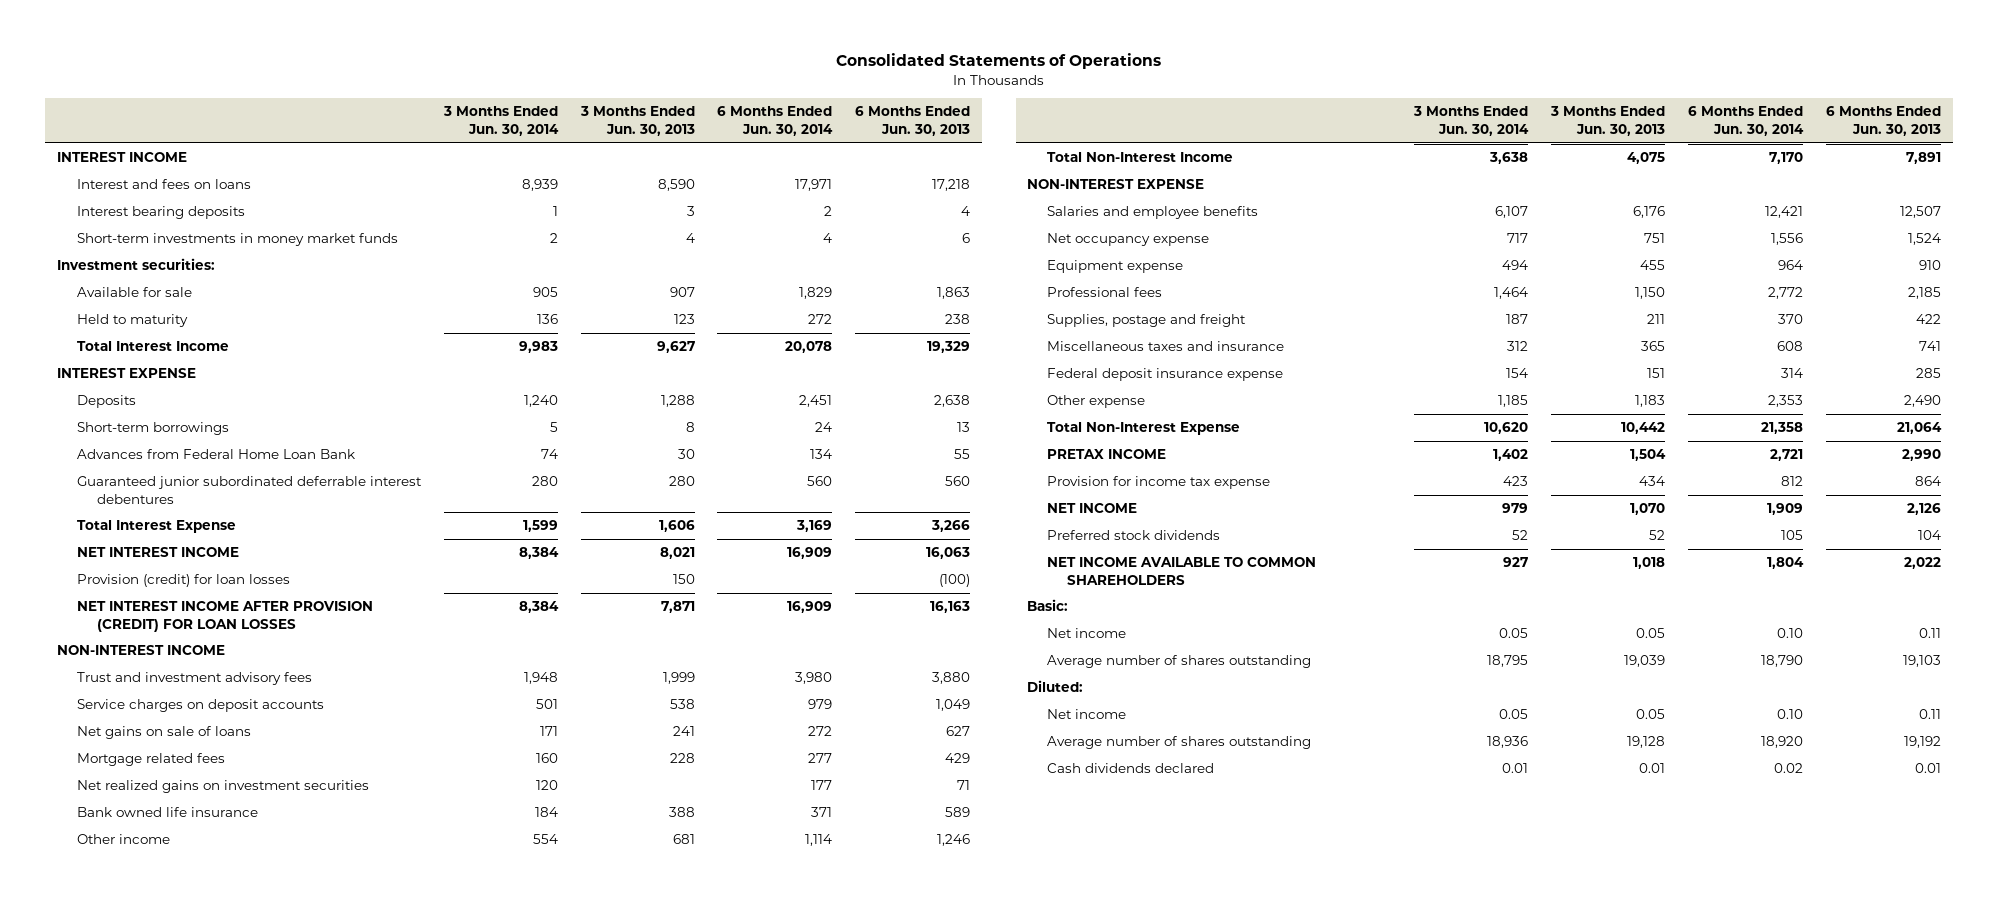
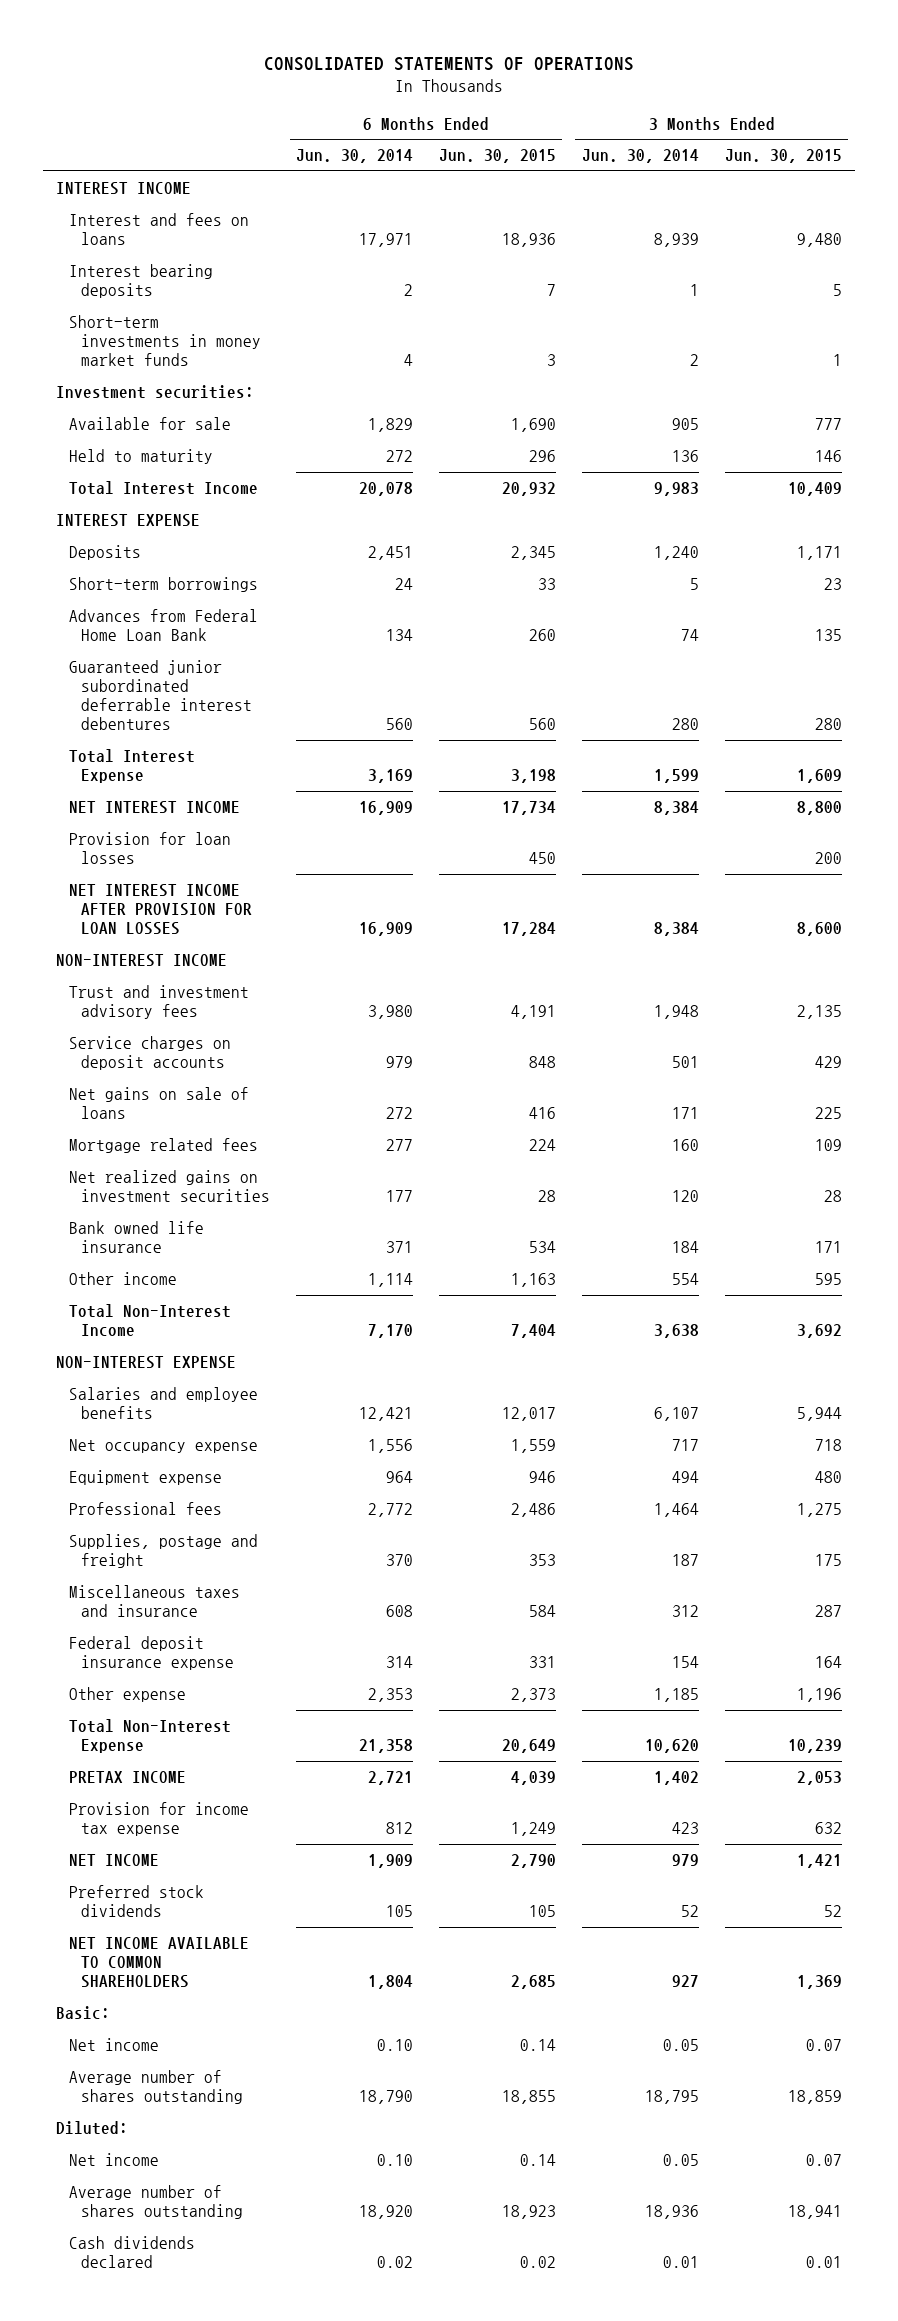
- Consolidated Statements of Operations
+ CONSOLIDATED STATEMENTS OF OPERATIONS
- | 3 Months Ended Jun. 30, 2014 | 3 Months Ended Jun. 30, 2013 | 6 Months Ended Jun. 30, 2014 | 6 Months Ended Jun. 30, 2013
+ | 6 Months Ended Jun. 30, 2014 | 6 Months Ended Jun. 30, 2015 | 3 Months Ended Jun. 30, 2014 | 3 Months Ended Jun. 30, 2015
- Provision (credit) for loan losses | | 150 | | (100)
- NET INTEREST INCOME AFTER PROVISION (CREDIT) FOR LOAN LOSSES | 8,384 | 7,871 | 16,909 | 16,163
+ Provision for loan losses | | 450 | | 200
+ NET INTEREST INCOME AFTER PROVISION FOR LOAN LOSSES | 16,909 | 17,284 | 8,384 | 8,600

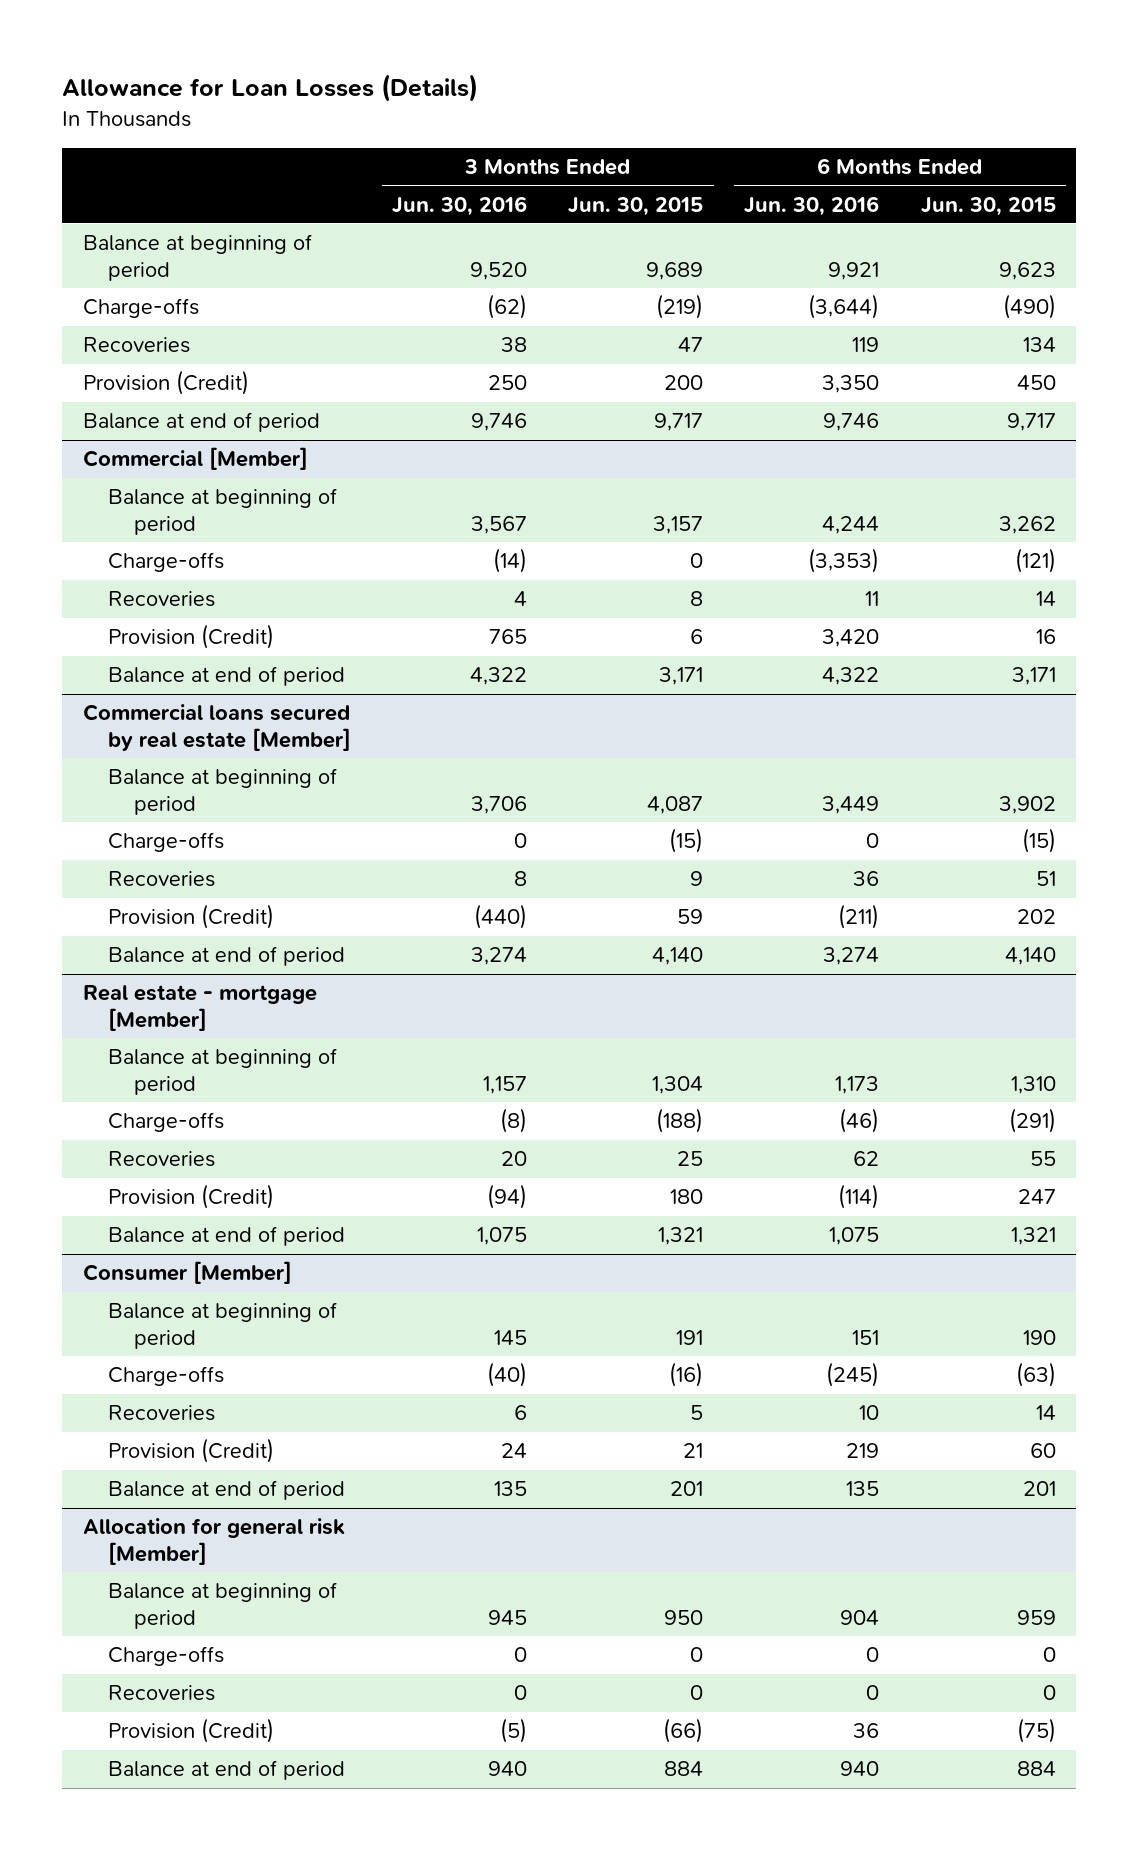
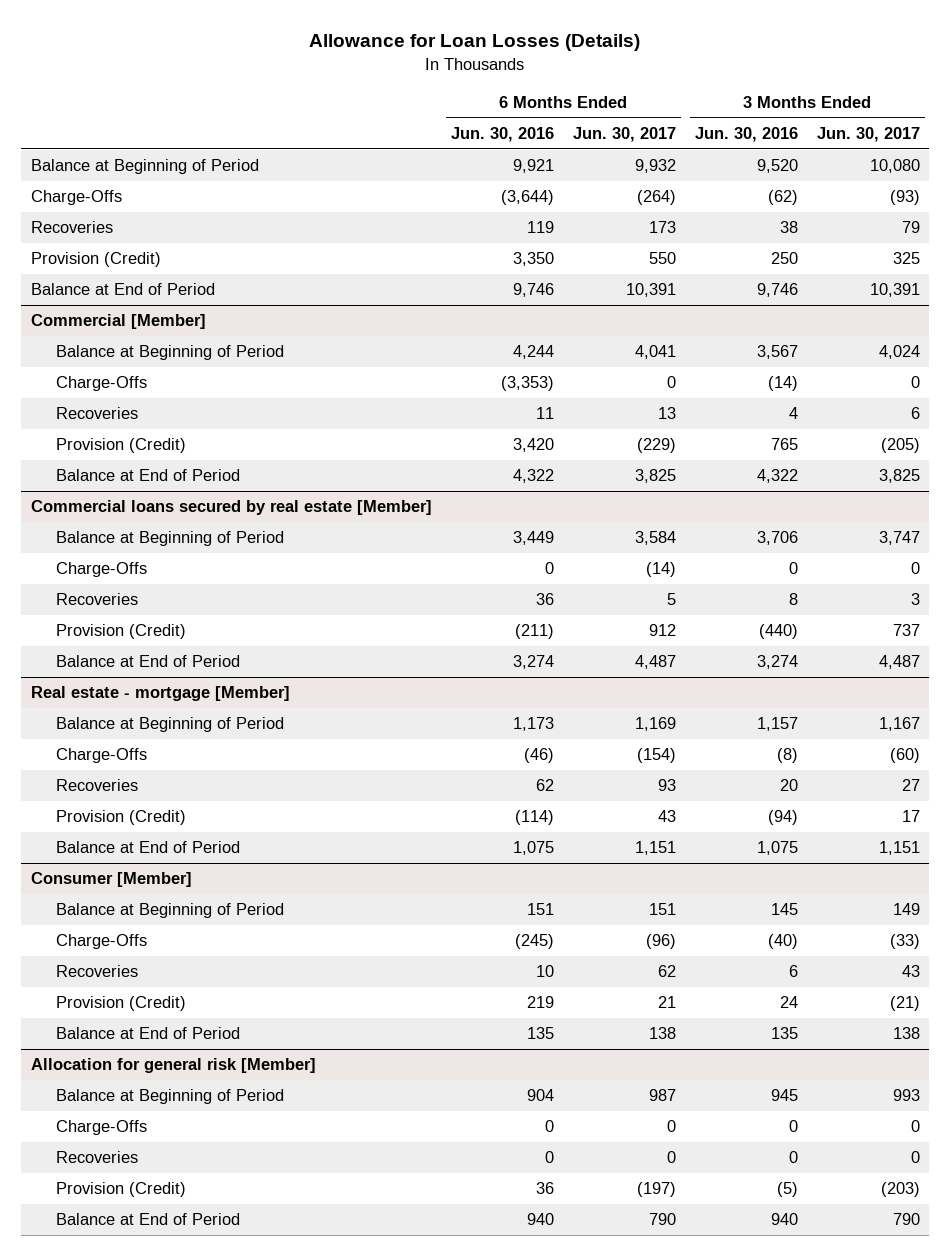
- | 3 Months Ended Jun. 30, 2016 | 3 Months Ended Jun. 30, 2015 | 6 Months Ended Jun. 30, 2016 | 6 Months Ended Jun. 30, 2015
+ | 6 Months Ended Jun. 30, 2016 | 6 Months Ended Jun. 30, 2017 | 3 Months Ended Jun. 30, 2016 | 3 Months Ended Jun. 30, 2017
- Balance at beginning of period | 9,520 | 9,689 | 9,921 | 9,623
- Charge-offs | (62) | (219) | (3,644) | (490)
+ Balance at Beginning of Period | 9,921 | 9,932 | 9,520 | 10,080
+ Charge-Offs | (3,644) | (264) | (62) | (93)
- Balance at end of period | 9,746 | 9,717 | 9,746 | 9,717
+ Balance at End of Period | 9,746 | 10,391 | 9,746 | 10,391
@ Commercial [Member]
- Balance at beginning of period | 3,567 | 3,157 | 4,244 | 3,262
- Charge-offs | (14) | 0 | (3,353) | (121)
+ Balance at Beginning of Period | 4,244 | 4,041 | 3,567 | 4,024
+ Charge-Offs | (3,353) | 0 | (14) | 0
- Balance at end of period | 4,322 | 3,171 | 4,322 | 3,171
+ Balance at End of Period | 4,322 | 3,825 | 4,322 | 3,825
@ Commercial loans secured by real estate [Member]
- Balance at beginning of period | 3,706 | 4,087 | 3,449 | 3,902
- Charge-offs | 0 | (15) | 0 | (15)
+ Balance at Beginning of Period | 3,449 | 3,584 | 3,706 | 3,747
+ Charge-Offs | 0 | (14) | 0 | 0
- Balance at end of period | 3,274 | 4,140 | 3,274 | 4,140
+ Balance at End of Period | 3,274 | 4,487 | 3,274 | 4,487
@ Real estate - mortgage [Member]
- Balance at beginning of period | 1,157 | 1,304 | 1,173 | 1,310
- Charge-offs | (8) | (188) | (46) | (291)
+ Balance at Beginning of Period | 1,173 | 1,169 | 1,157 | 1,167
+ Charge-Offs | (46) | (154) | (8) | (60)
- Balance at end of period | 1,075 | 1,321 | 1,075 | 1,321
+ Balance at End of Period | 1,075 | 1,151 | 1,075 | 1,151
@ Consumer [Member]
- Balance at beginning of period | 145 | 191 | 151 | 190
- Charge-offs | (40) | (16) | (245) | (63)
+ Balance at Beginning of Period | 151 | 151 | 145 | 149
+ Charge-Offs | (245) | (96) | (40) | (33)
- Balance at end of period | 135 | 201 | 135 | 201
+ Balance at End of Period | 135 | 138 | 135 | 138
@ Allocation for general risk [Member]
- Balance at beginning of period | 945 | 950 | 904 | 959
- Charge-offs | 0 | 0 | 0 | 0
+ Balance at Beginning of Period | 904 | 987 | 945 | 993
+ Charge-Offs | 0 | 0 | 0 | 0
- Balance at end of period | 940 | 884 | 940 | 884
+ Balance at End of Period | 940 | 790 | 940 | 790

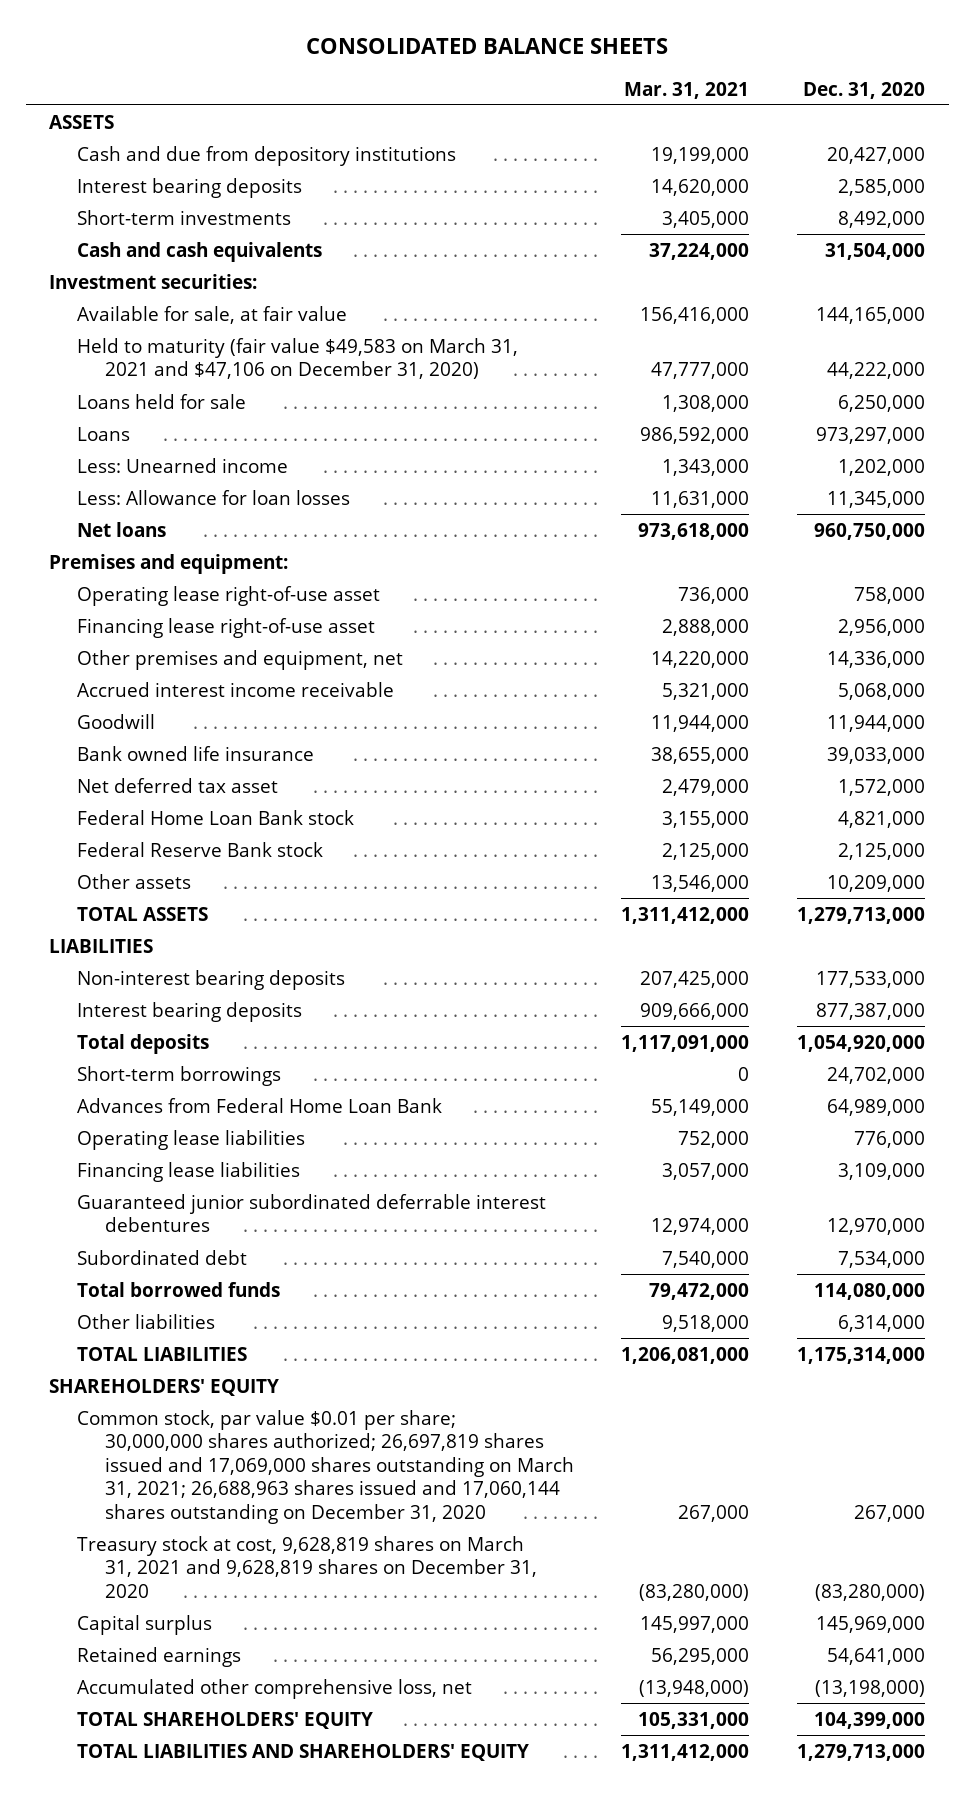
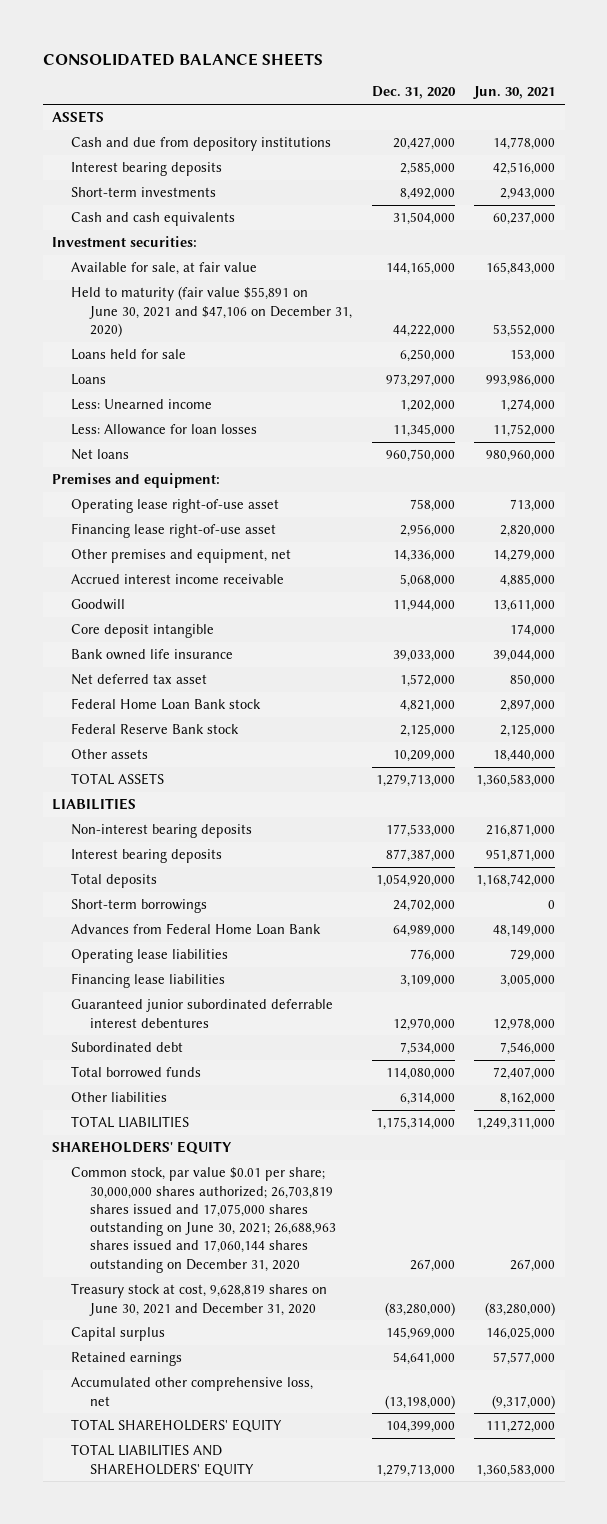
- | Mar. 31, 2021 | Dec. 31, 2020
+ | Dec. 31, 2020 | Jun. 30, 2021
- Held to maturity (fair value $49,583 on March 31, 2021 and $47,106 on December 31, 2020) | 47,777,000 | 44,222,000
+ Held to maturity (fair value $55,891 on June 30, 2021 and $47,106 on December 31, 2020) | 44,222,000 | 53,552,000
+ Core deposit intangible | | 174,000
- Common stock, par value $0.01 per share; 30,000,000 shares authorized; 26,697,819 shares issued and 17,069,000 shares outstanding on March 31, 2021; 26,688,963 shares issued and 17,060,144 shares outstanding on December 31, 2020 | 267,000 | 267,000
- Treasury stock at cost, 9,628,819 shares on March 31, 2021 and 9,628,819 shares on December 31, 2020 | (83,280,000) | (83,280,000)
+ Common stock, par value $0.01 per share; 30,000,000 shares authorized; 26,703,819 shares issued and 17,075,000 shares outstanding on June 30, 2021; 26,688,963 shares issued and 17,060,144 shares outstanding on December 31, 2020 | 267,000 | 267,000
+ Treasury stock at cost, 9,628,819 shares on June 30, 2021 and December 31, 2020 | (83,280,000) | (83,280,000)

